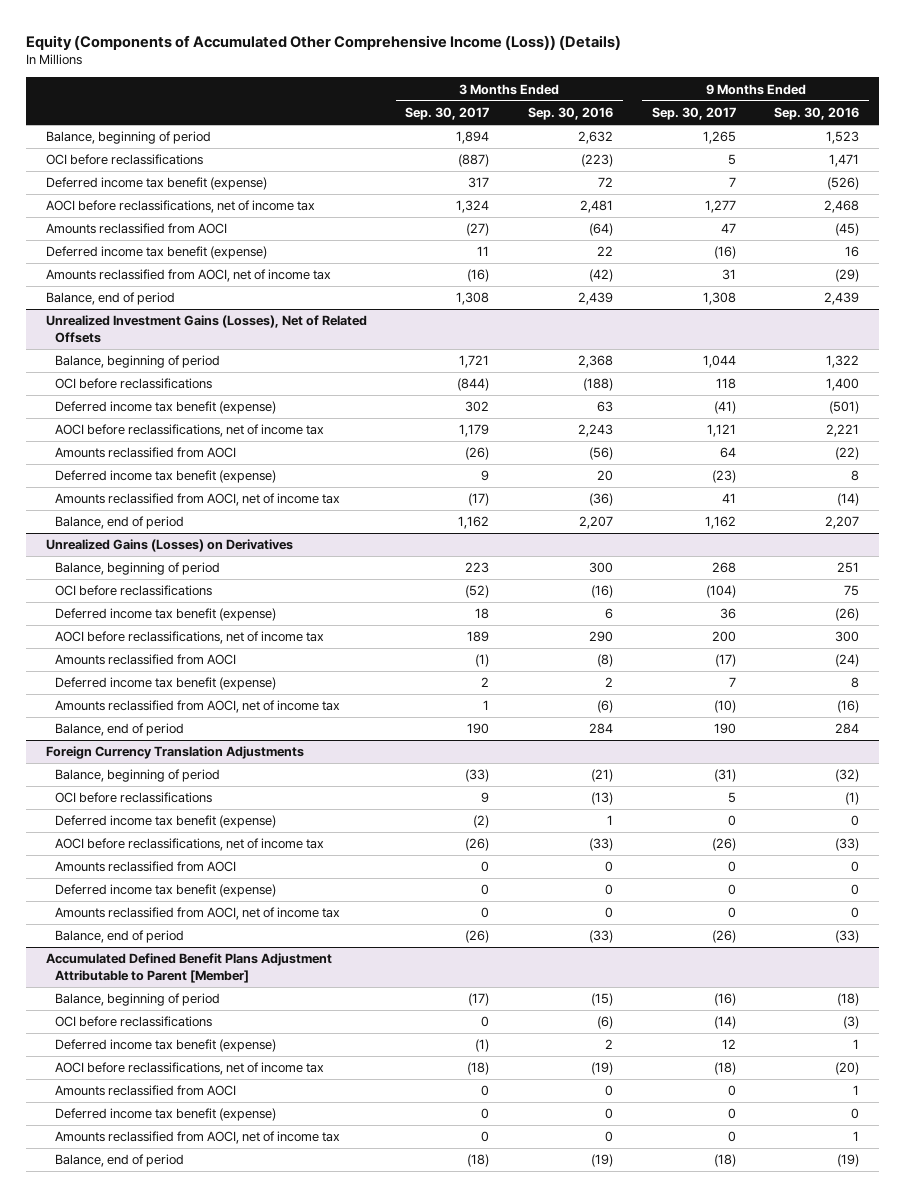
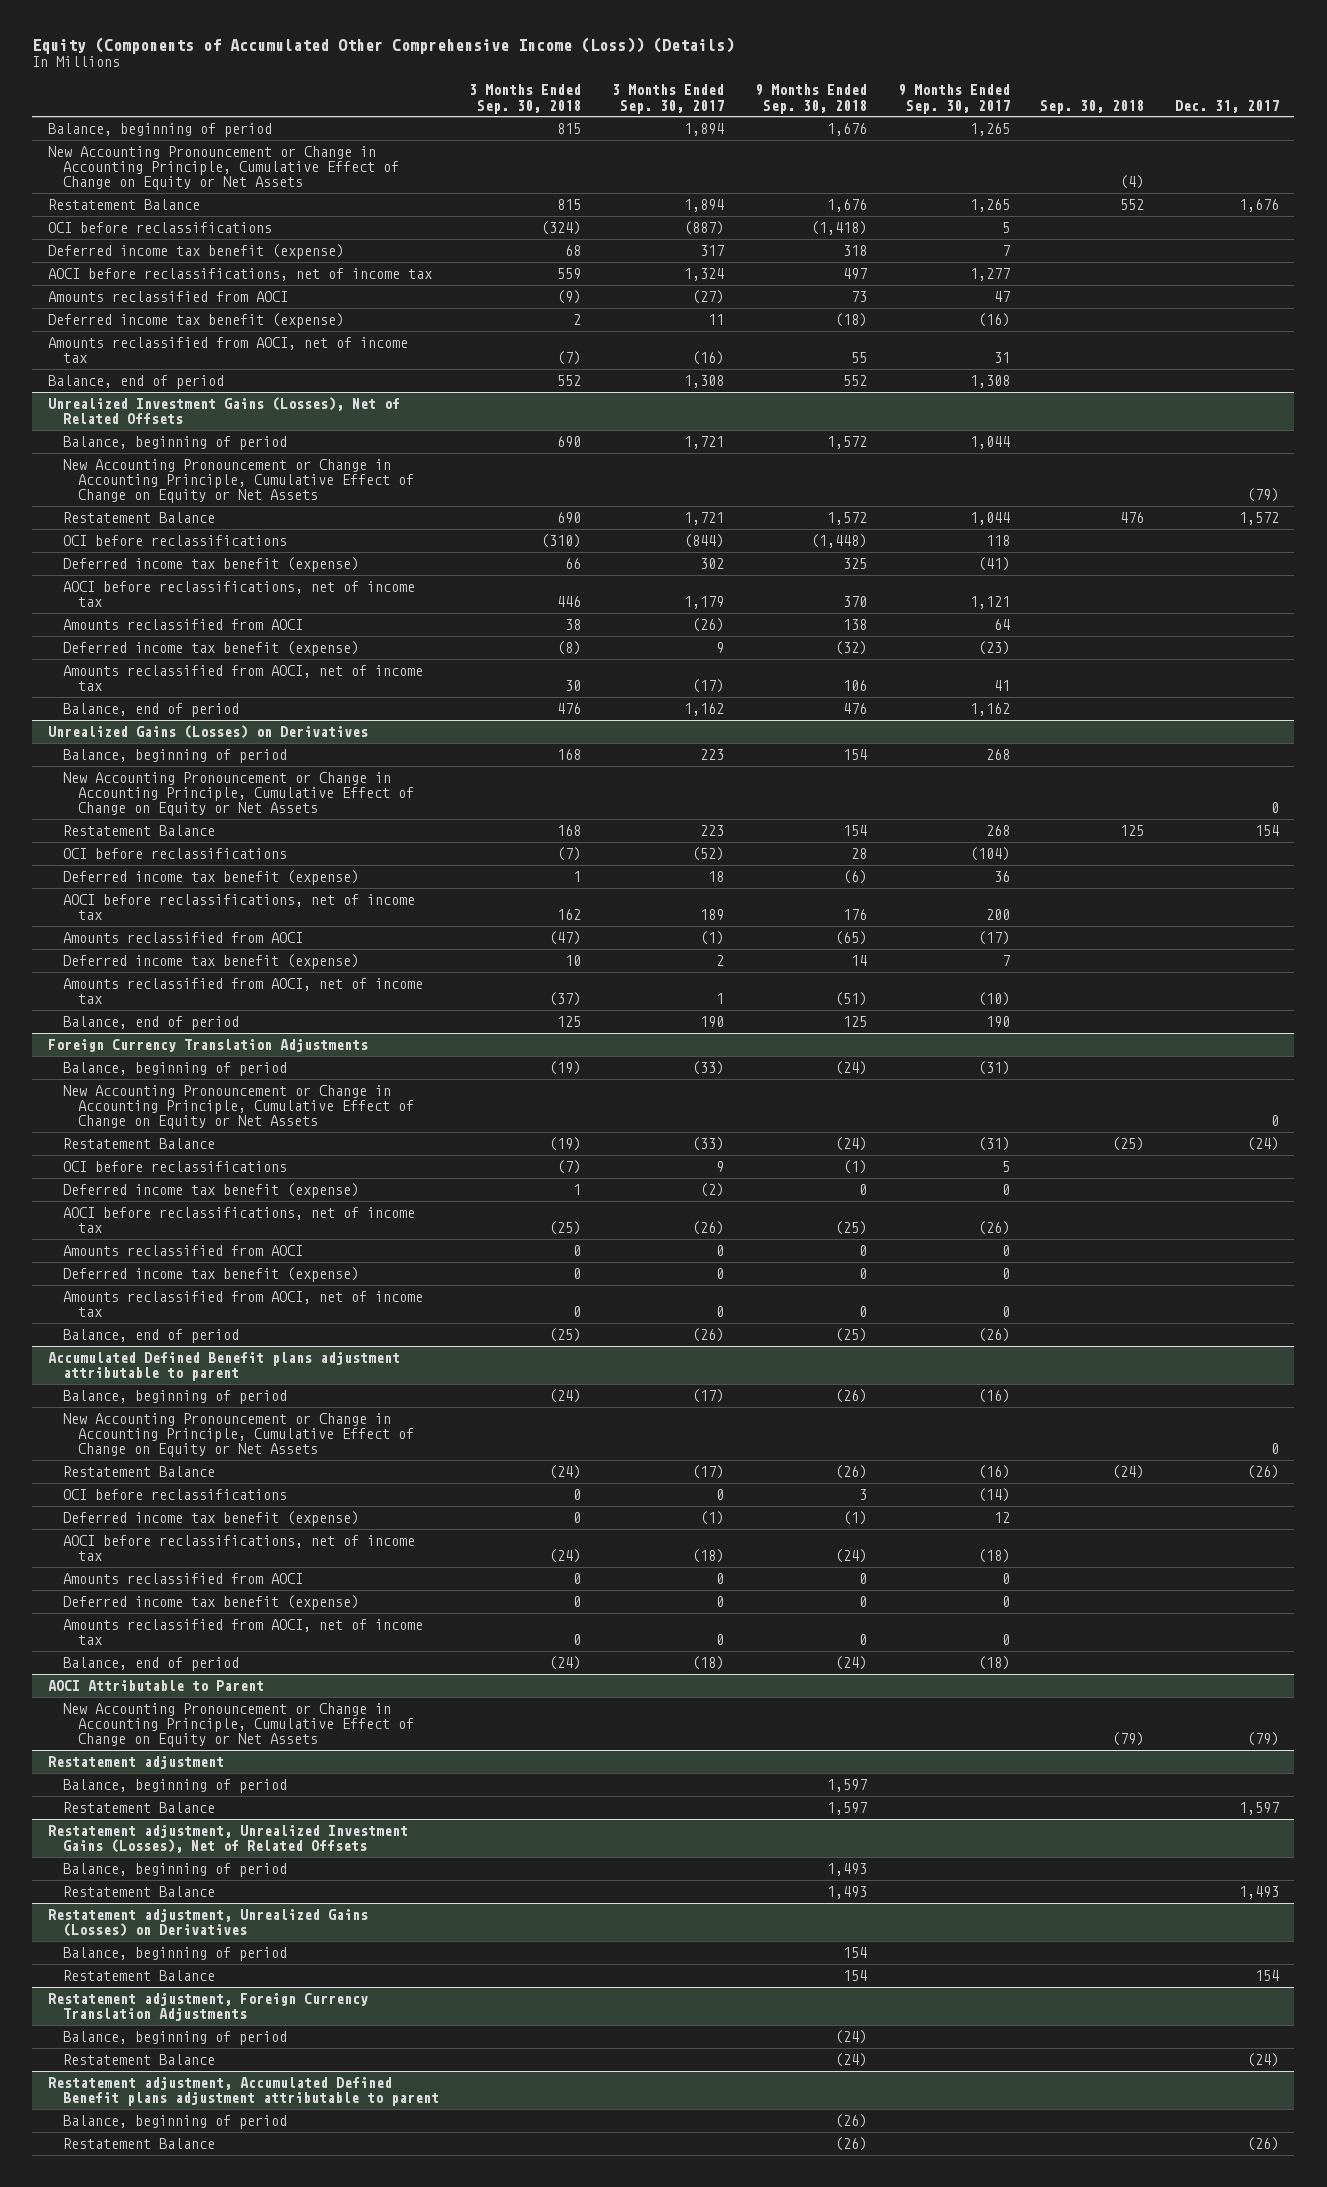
- | 3 Months Ended Sep. 30, 2017 | 3 Months Ended Sep. 30, 2016 | 9 Months Ended Sep. 30, 2017 | 9 Months Ended Sep. 30, 2016
+ | 3 Months Ended Sep. 30, 2018 | 3 Months Ended Sep. 30, 2017 | 9 Months Ended Sep. 30, 2018 | 9 Months Ended Sep. 30, 2017 | Sep. 30, 2018 | Dec. 31, 2017
+ New Accounting Pronouncement or Change in Accounting Principle, Cumulative Effect of Change on Equity or Net Assets | | | | | (4) |
+ Restatement Balance | 815 | 1,894 | 1,676 | 1,265 | 552 | 1,676
@ Unrealized Investment Gains (Losses), Net of Related Offsets
+ New Accounting Pronouncement or Change in Accounting Principle, Cumulative Effect of Change on Equity or Net Assets | | | | | | (79)
+ Restatement Balance | 690 | 1,721 | 1,572 | 1,044 | 476 | 1,572
@ Unrealized Gains (Losses) on Derivatives
+ New Accounting Pronouncement or Change in Accounting Principle, Cumulative Effect of Change on Equity or Net Assets | | | | | | 0
+ Restatement Balance | 168 | 223 | 154 | 268 | 125 | 154
@ Foreign Currency Translation Adjustments
+ New Accounting Pronouncement or Change in Accounting Principle, Cumulative Effect of Change on Equity or Net Assets | | | | | | 0
+ Restatement Balance | (19) | (33) | (24) | (31) | (25) | (24)
- Accumulated Defined Benefit Plans Adjustment Attributable to Parent [Member]
+ Accumulated Defined Benefit plans adjustment attributable to parent
+ New Accounting Pronouncement or Change in Accounting Principle, Cumulative Effect of Change on Equity or Net Assets | | | | | | 0
+ Restatement Balance | (24) | (17) | (26) | (16) | (24) | (26)
+ AOCI Attributable to Parent
+ New Accounting Pronouncement or Change in Accounting Principle, Cumulative Effect of Change on Equity or Net Assets | | | | | (79) | (79)
+ Restatement adjustment
+ Balance, beginning of period | | | 1,597 | | |
+ Restatement Balance | | | 1,597 | | | 1,597
+ Restatement adjustment, Unrealized Investment Gains (Losses), Net of Related Offsets
+ Balance, beginning of period | | | 1,493 | | |
+ Restatement Balance | | | 1,493 | | | 1,493
+ Restatement adjustment, Unrealized Gains (Losses) on Derivatives
+ Balance, beginning of period | | | 154 | | |
+ Restatement Balance | | | 154 | | | 154
+ Restatement adjustment, Foreign Currency Translation Adjustments
+ Balance, beginning of period | | | (24) | | |
+ Restatement Balance | | | (24) | | | (24)
+ Restatement adjustment, Accumulated Defined Benefit plans adjustment attributable to parent
+ Balance, beginning of period | | | (26) | | |
+ Restatement Balance | | | (26) | | | (26)

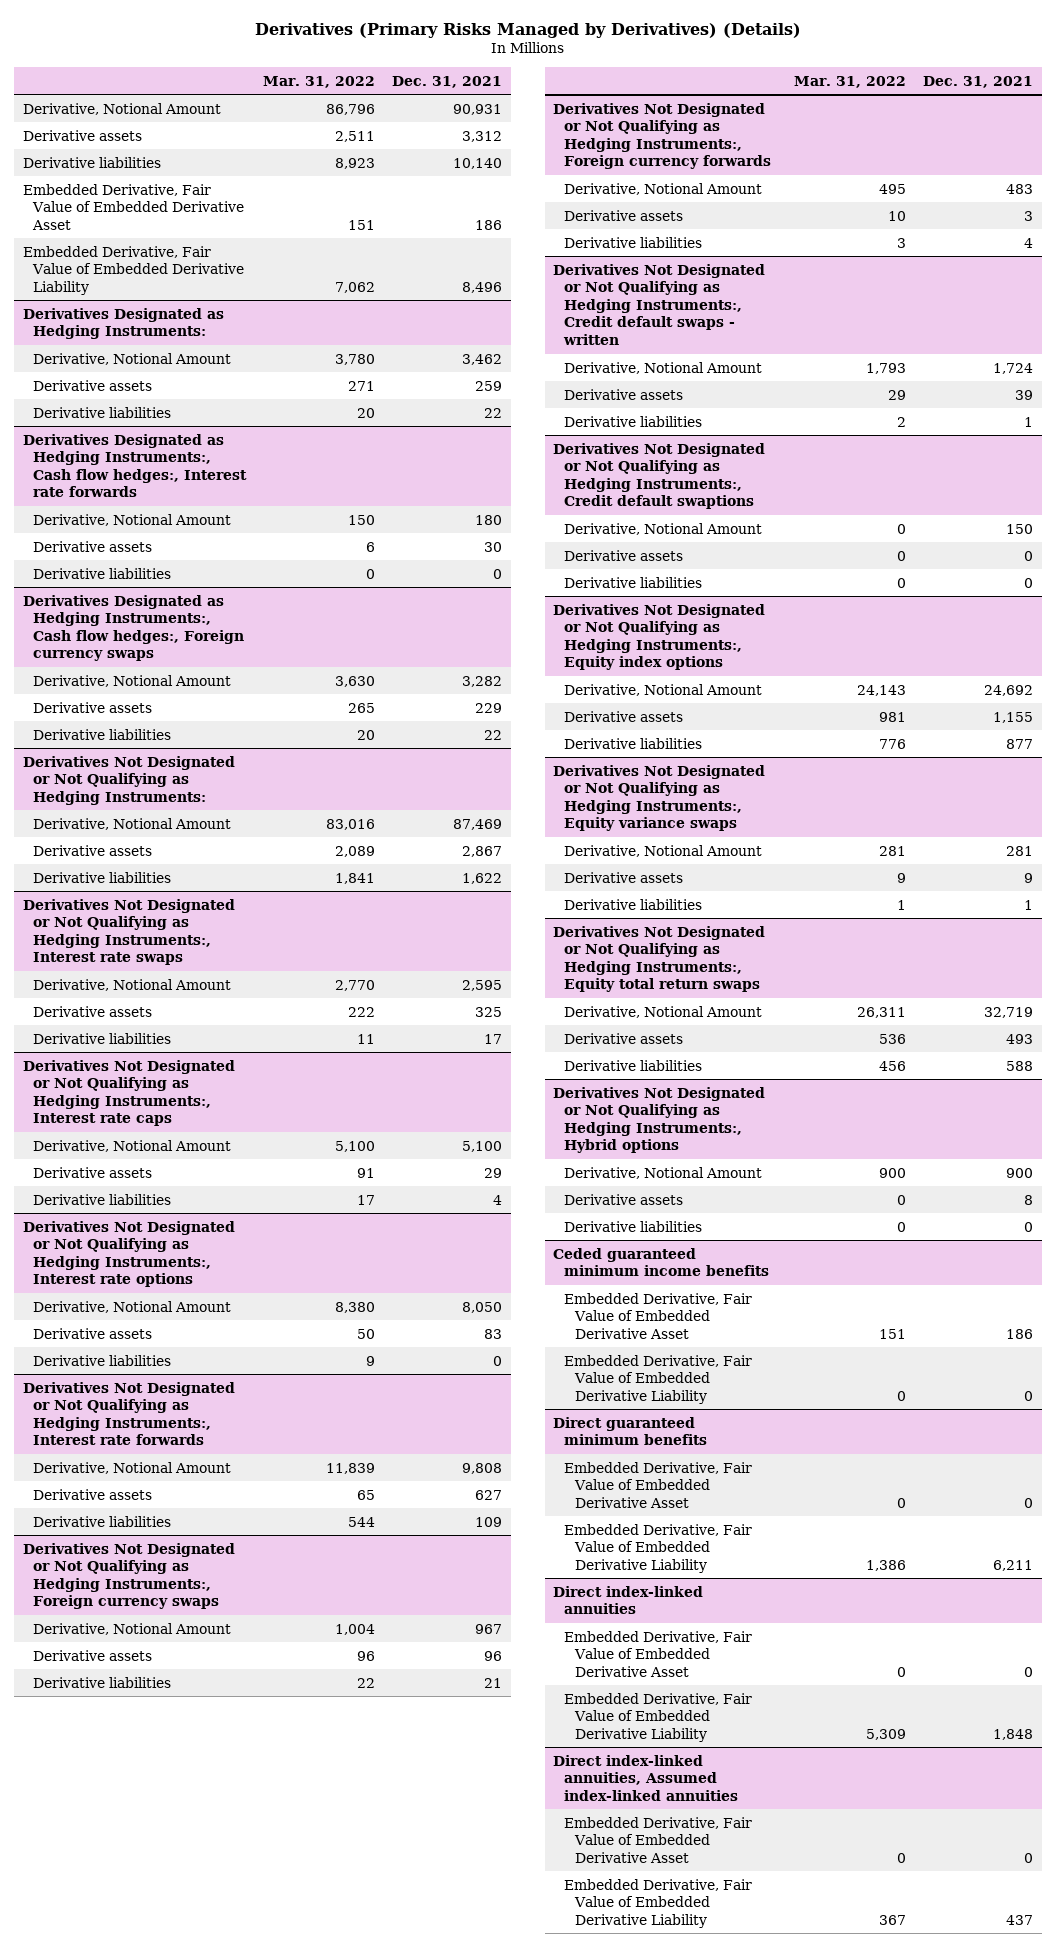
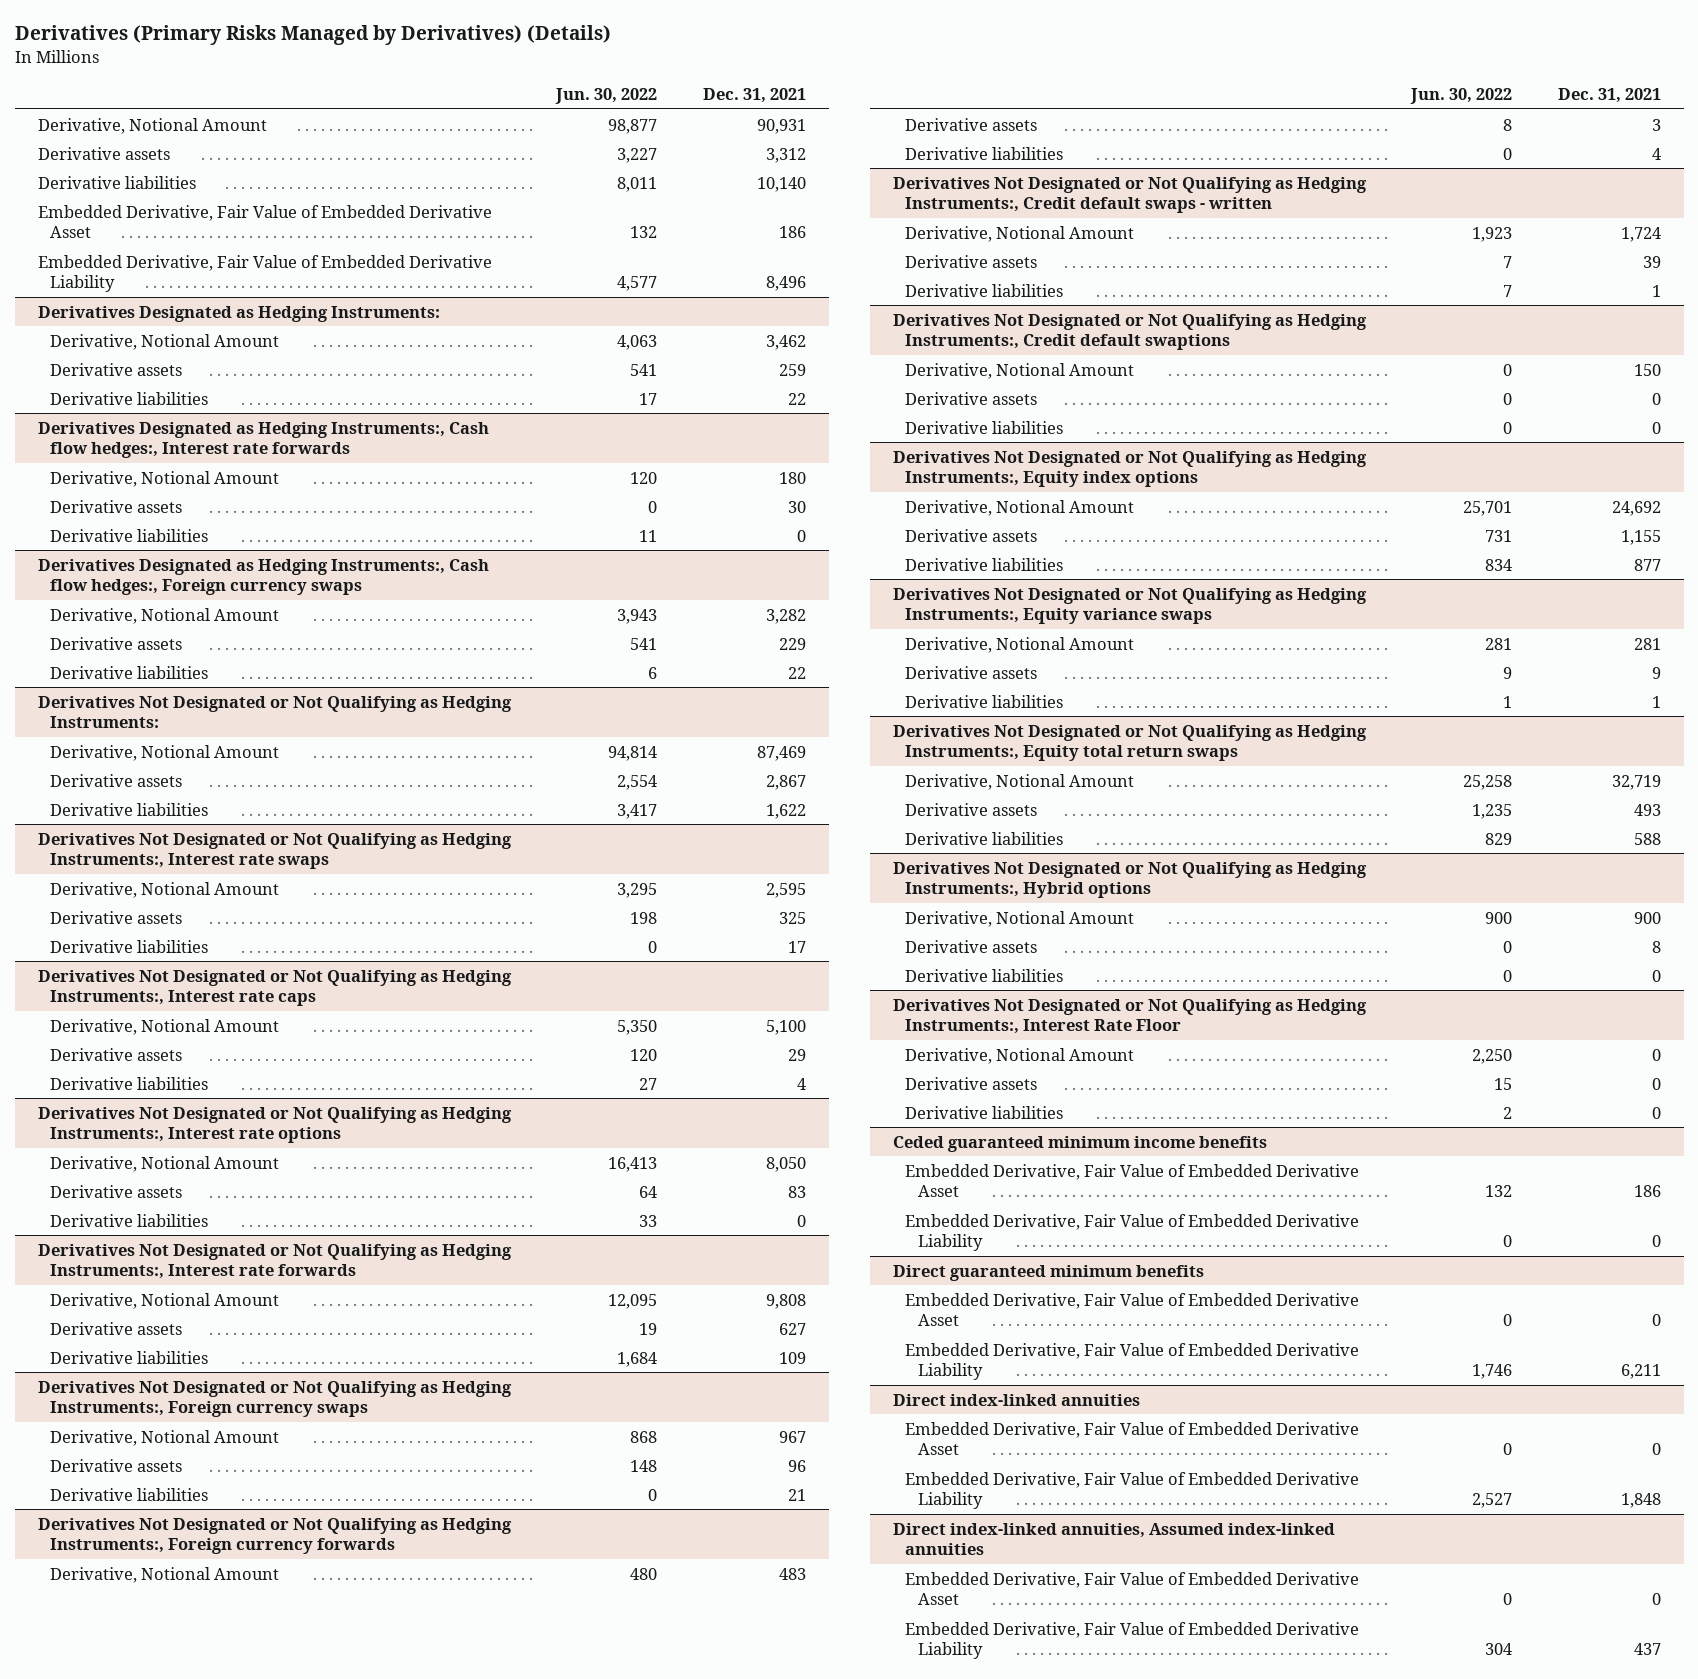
- | Mar. 31, 2022 | Dec. 31, 2021
+ | Jun. 30, 2022 | Dec. 31, 2021
+ Derivatives Not Designated or Not Qualifying as Hedging Instruments:, Interest Rate Floor
+ Derivative, Notional Amount | 2,250 | 0
+ Derivative assets | 15 | 0
+ Derivative liabilities | 2 | 0

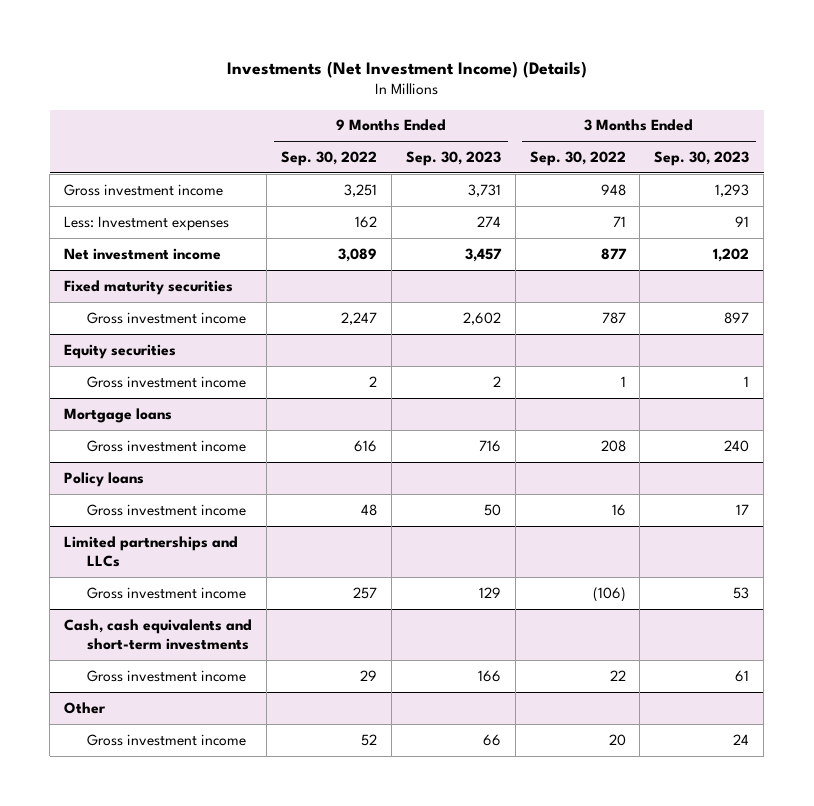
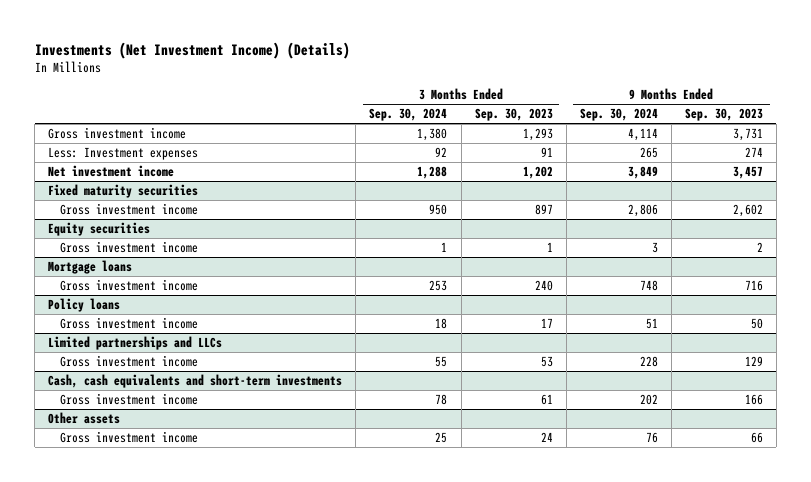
- | 9 Months Ended Sep. 30, 2022 | 9 Months Ended Sep. 30, 2023 | 3 Months Ended Sep. 30, 2022 | 3 Months Ended Sep. 30, 2023
+ | 3 Months Ended Sep. 30, 2024 | 3 Months Ended Sep. 30, 2023 | 9 Months Ended Sep. 30, 2024 | 9 Months Ended Sep. 30, 2023
- Other
+ Other assets

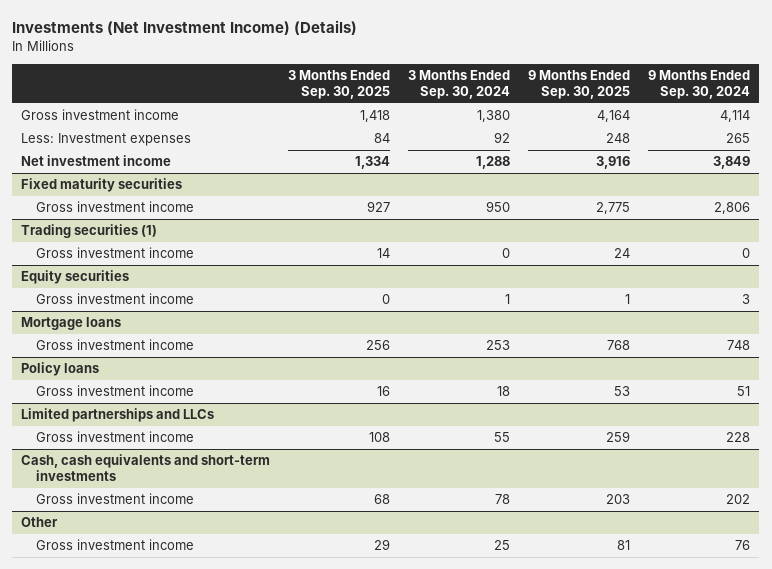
- | 3 Months Ended Sep. 30, 2024 | 3 Months Ended Sep. 30, 2023 | 9 Months Ended Sep. 30, 2024 | 9 Months Ended Sep. 30, 2023
+ | 3 Months Ended Sep. 30, 2025 | 3 Months Ended Sep. 30, 2024 | 9 Months Ended Sep. 30, 2025 | 9 Months Ended Sep. 30, 2024
+ Trading securities (1)
+ Gross investment income | 14 | 0 | 24 | 0
- Other assets
+ Other

